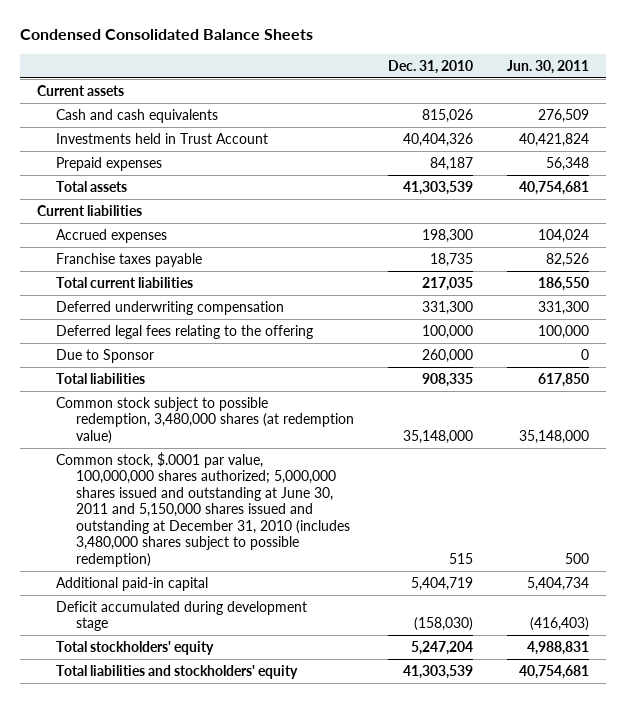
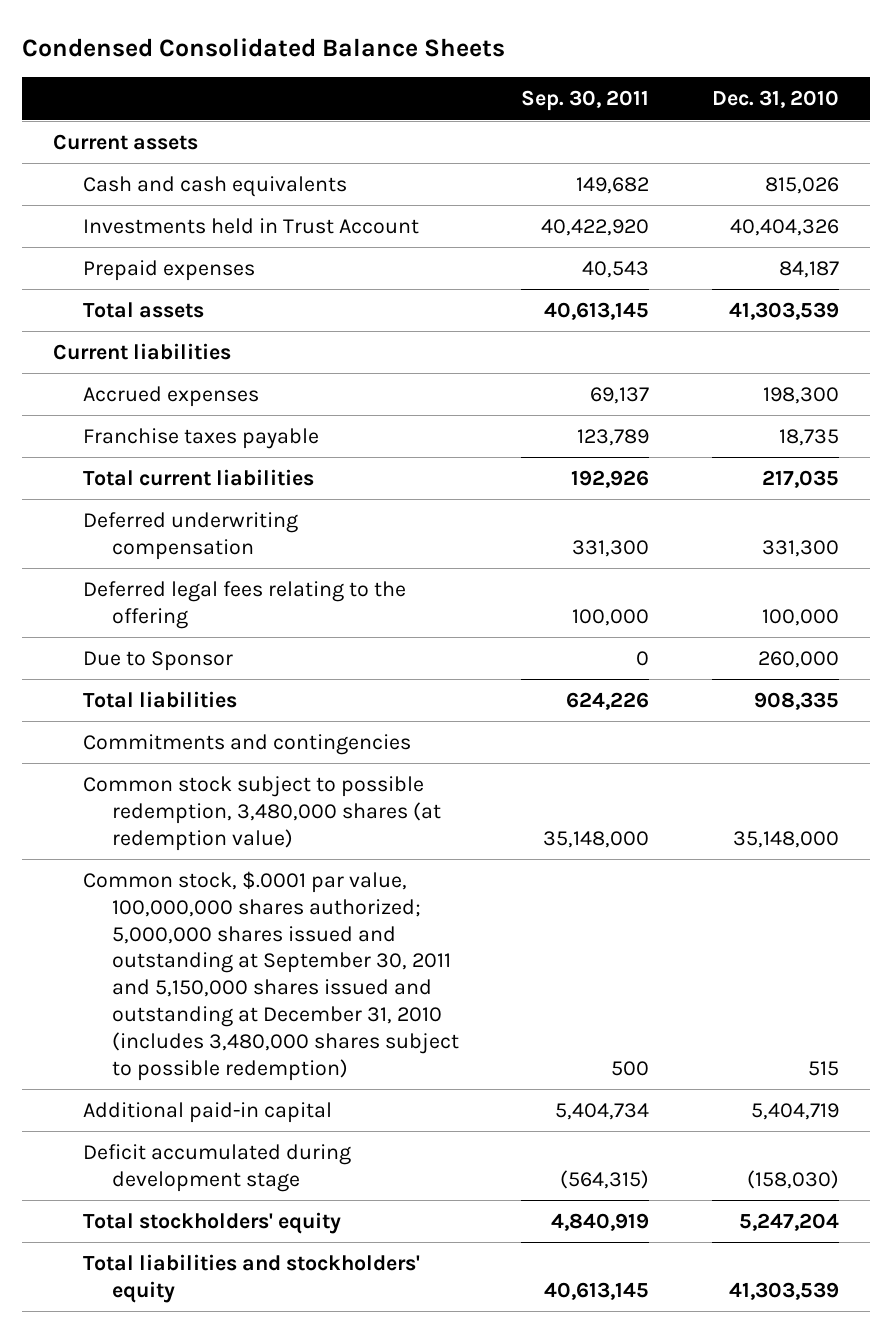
- | Dec. 31, 2010 | Jun. 30, 2011
+ | Sep. 30, 2011 | Dec. 31, 2010
+ Commitments and contingencies
- Common stock, $.0001 par value, 100,000,000 shares authorized; 5,000,000 shares issued and outstanding at June 30, 2011 and 5,150,000 shares issued and outstanding at December 31, 2010 (includes 3,480,000 shares subject to possible redemption) | 515 | 500
+ Common stock, $.0001 par value, 100,000,000 shares authorized; 5,000,000 shares issued and outstanding at September 30, 2011 and 5,150,000 shares issued and outstanding at December 31, 2010 (includes 3,480,000 shares subject to possible redemption) | 500 | 515

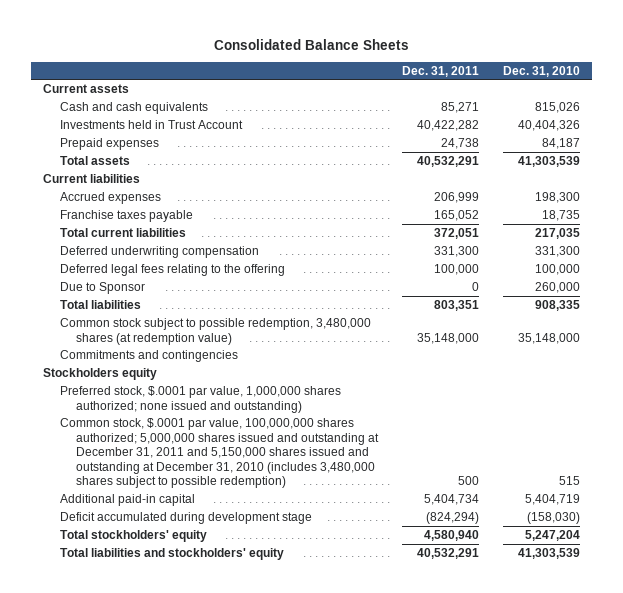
- Condensed Consolidated Balance Sheets
+ Consolidated Balance Sheets
- | Sep. 30, 2011 | Dec. 31, 2010
+ | Dec. 31, 2011 | Dec. 31, 2010
- Common stock, $.0001 par value, 100,000,000 shares authorized; 5,000,000 shares issued and outstanding at September 30, 2011 and 5,150,000 shares issued and outstanding at December 31, 2010 (includes 3,480,000 shares subject to possible redemption) | 500 | 515
moved down: Commitments and contingencies
+ Stockholders equity
+ Preferred stock, $.0001 par value, 1,000,000 shares authorized; none issued and outstanding)
+ Common stock, $.0001 par value, 100,000,000 shares authorized; 5,000,000 shares issued and outstanding at December 31, 2011 and 5,150,000 shares issued and outstanding at December 31, 2010 (includes 3,480,000 shares subject to possible redemption) | 500 | 515

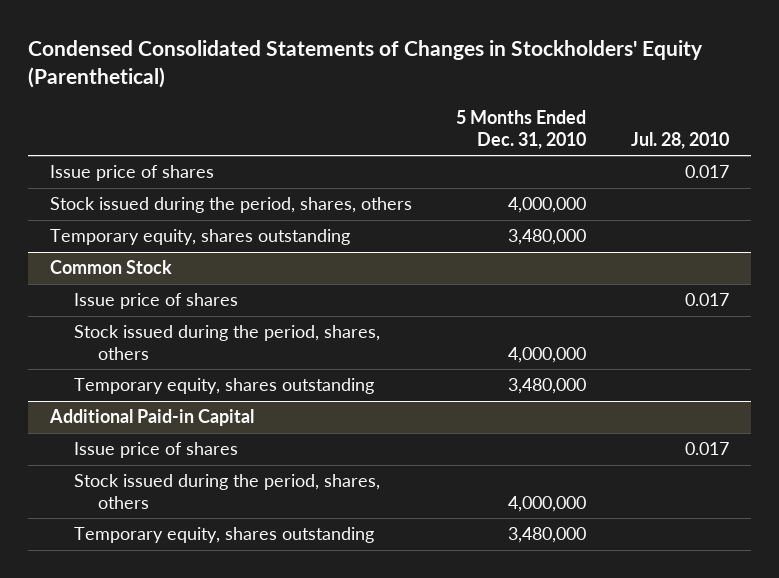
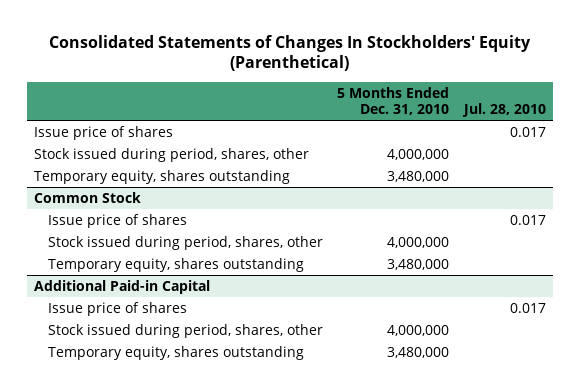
- Condensed Consolidated Statements of Changes in Stockholders' Equity (Parenthetical)
+ Consolidated Statements of Changes In Stockholders' Equity (Parenthetical)
- Stock issued during the period, shares, others | 4,000,000 |
+ Stock issued during period, shares, other | 4,000,000 |
@ Common Stock
- Stock issued during the period, shares, others | 4,000,000 |
+ Stock issued during period, shares, other | 4,000,000 |
@ Additional Paid-in Capital
- Stock issued during the period, shares, others | 4,000,000 |
+ Stock issued during period, shares, other | 4,000,000 |

